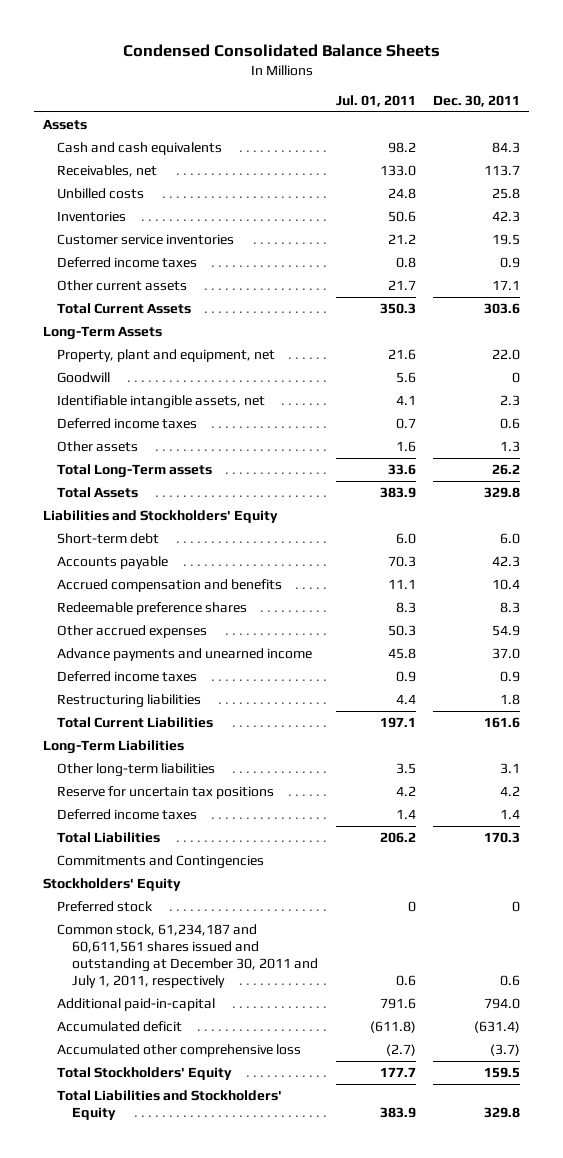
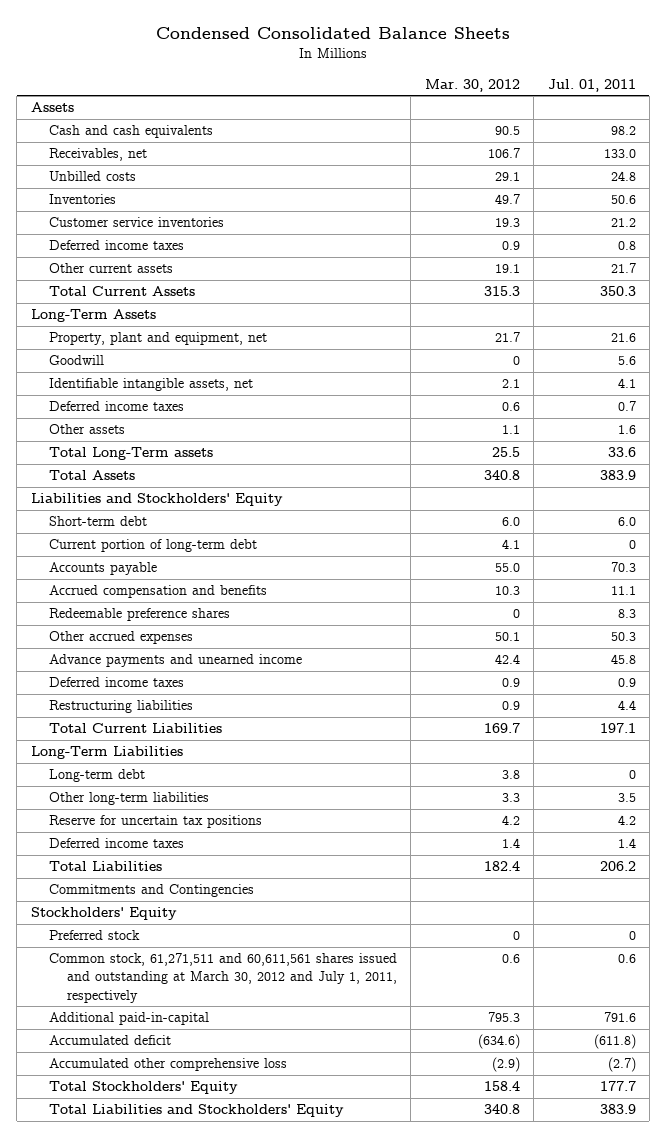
- | Jul. 01, 2011 | Dec. 30, 2011
+ | Mar. 30, 2012 | Jul. 01, 2011
+ Current portion of long-term debt | 4.1 | 0
+ Long-term debt | 3.8 | 0
- Common stock, 61,234,187 and 60,611,561 shares issued and outstanding at December 30, 2011 and July 1, 2011, respectively | 0.6 | 0.6
+ Common stock, 61,271,511 and 60,611,561 shares issued and outstanding at March 30, 2012 and July 1, 2011, respectively | 0.6 | 0.6

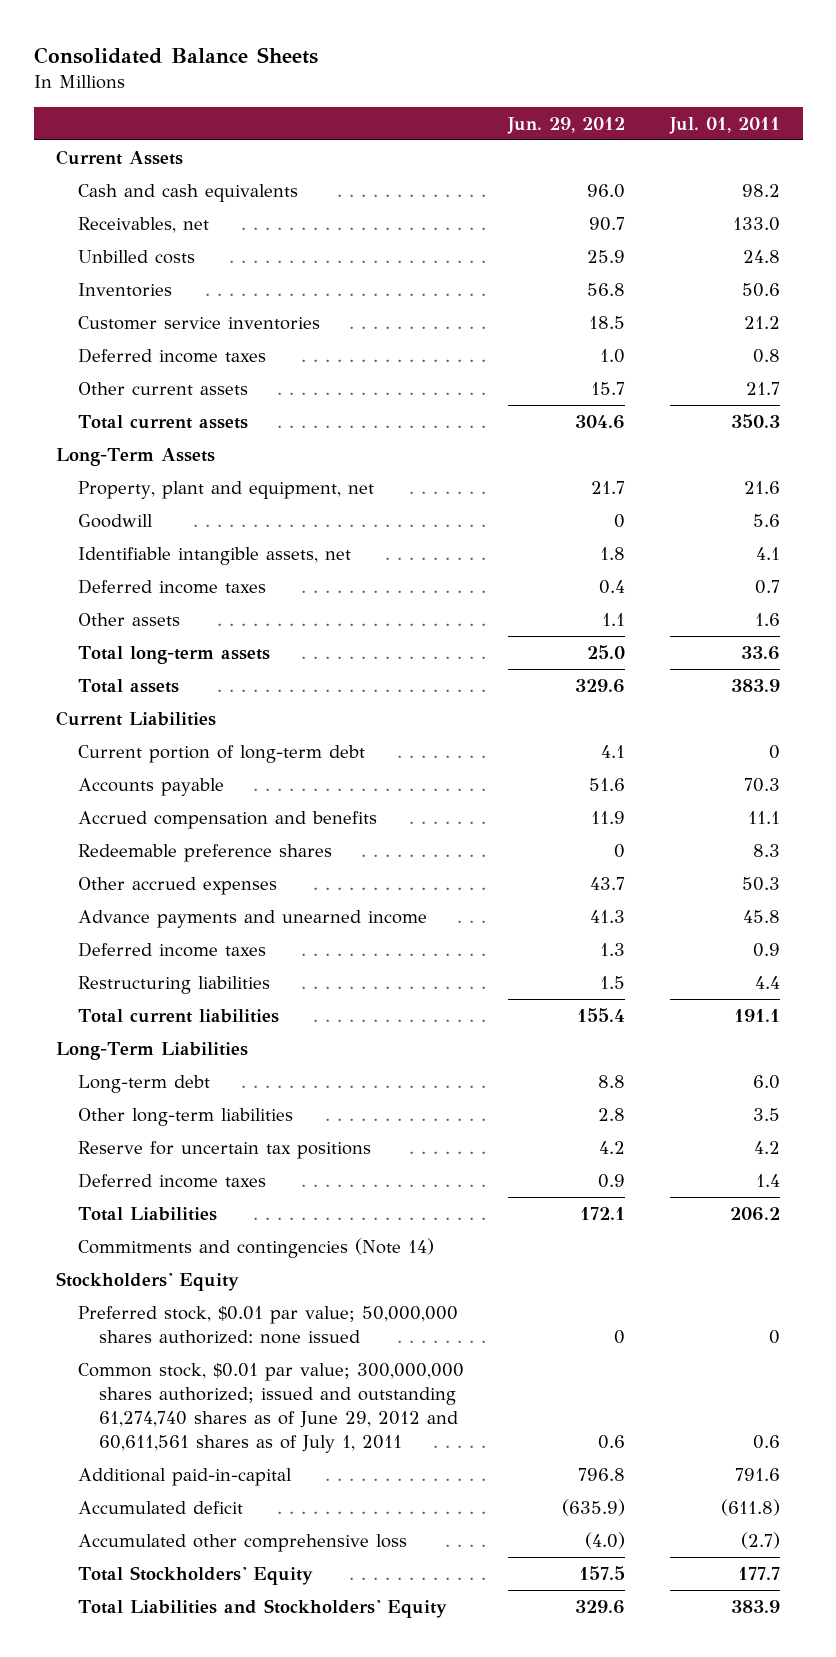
- Condensed Consolidated Balance Sheets
+ Consolidated Balance Sheets
- | Mar. 30, 2012 | Jul. 01, 2011
+ | Jun. 29, 2012 | Jul. 01, 2011
- Assets
+ Current Assets
- Total Current Assets | 315.3 | 350.3
+ Total current assets | 304.6 | 350.3
- Total Long-Term assets | 25.5 | 33.6
- Total Assets | 340.8 | 383.9
- Liabilities and Stockholders' Equity
- Short-term debt | 6.0 | 6.0
+ Total long-term assets | 25.0 | 33.6
+ Total assets | 329.6 | 383.9
+ Current Liabilities
- Total Current Liabilities | 169.7 | 197.1
+ Total current liabilities | 155.4 | 191.1
- Long-term debt | 3.8 | 0
+ Long-term debt | 8.8 | 6.0
- Commitments and Contingencies
+ Commitments and contingencies (Note 14)
- Preferred stock | 0 | 0
- Common stock, 61,271,511 and 60,611,561 shares issued and outstanding at March 30, 2012 and July 1, 2011, respectively | 0.6 | 0.6
+ Preferred stock, $0.01 par value; 50,000,000 shares authorized: none issued | 0 | 0
+ Common stock, $0.01 par value; 300,000,000 shares authorized; issued and outstanding 61,274,740 shares as of June 29, 2012 and 60,611,561 shares as of July 1, 2011 | 0.6 | 0.6

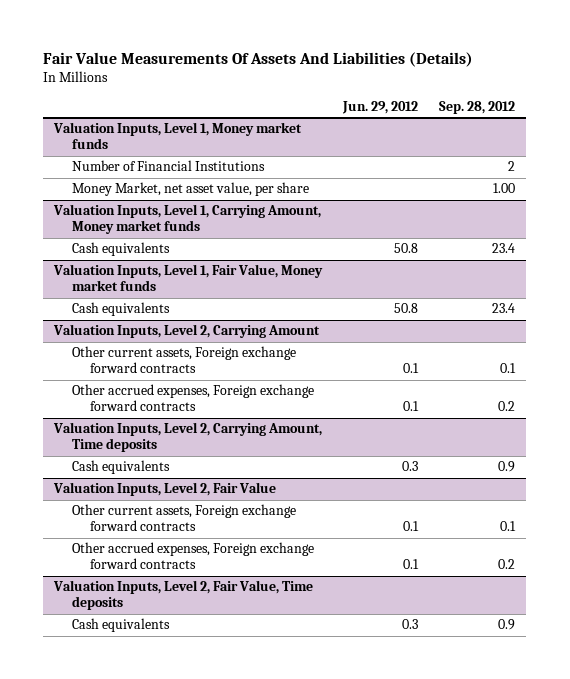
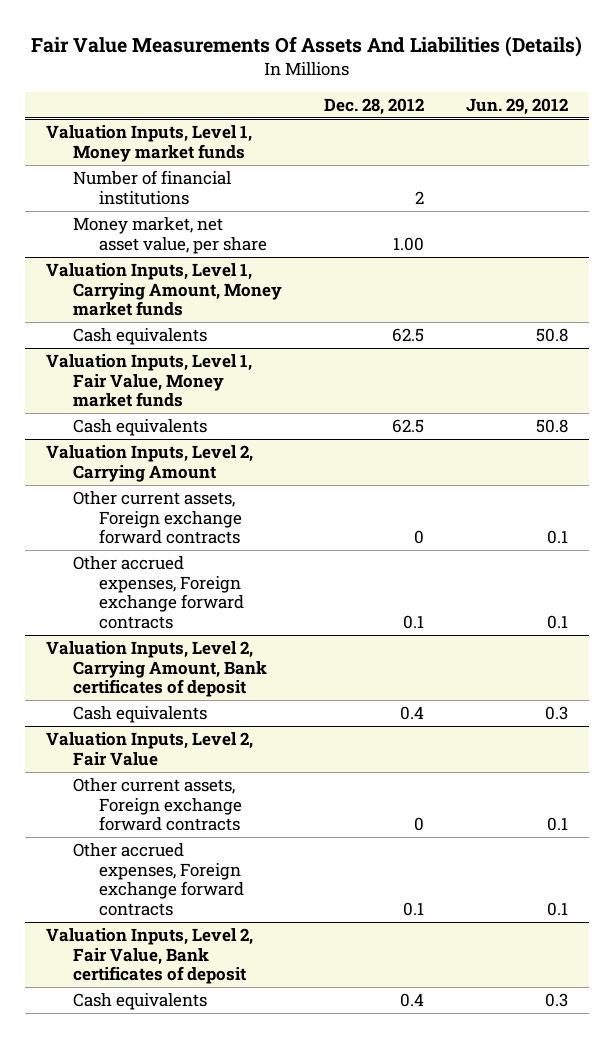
- | Jun. 29, 2012 | Sep. 28, 2012
+ | Dec. 28, 2012 | Jun. 29, 2012
@ Valuation Inputs, Level 1, Money market funds
- Number of Financial Institutions | | 2
- Money Market, net asset value, per share | | 1.00
+ Number of financial institutions | 2 |
+ Money market, net asset value, per share | 1.00 |
- Valuation Inputs, Level 2, Carrying Amount, Time deposits
+ Valuation Inputs, Level 2, Carrying Amount, Bank certificates of deposit
- Valuation Inputs, Level 2, Fair Value, Time deposits
+ Valuation Inputs, Level 2, Fair Value, Bank certificates of deposit

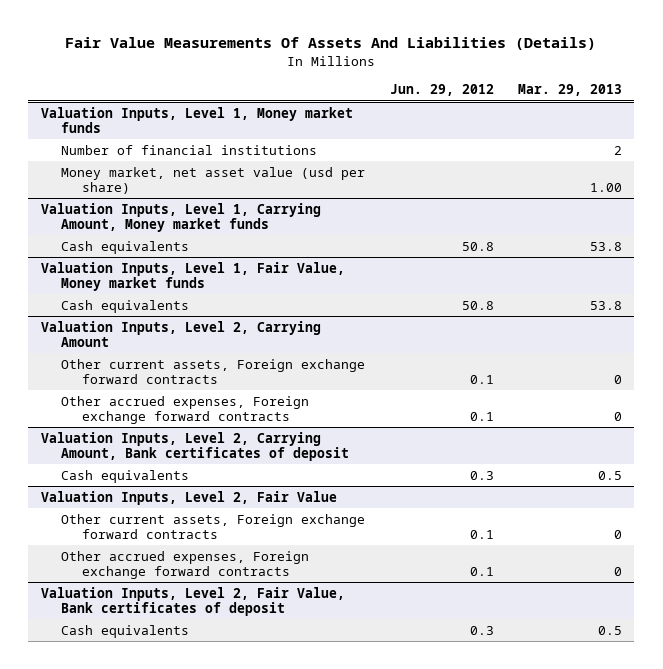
- | Dec. 28, 2012 | Jun. 29, 2012
+ | Jun. 29, 2012 | Mar. 29, 2013
@ Valuation Inputs, Level 1, Money market funds
- Money market, net asset value, per share | 1.00 |
+ Money market, net asset value (usd per share) | | 1.00

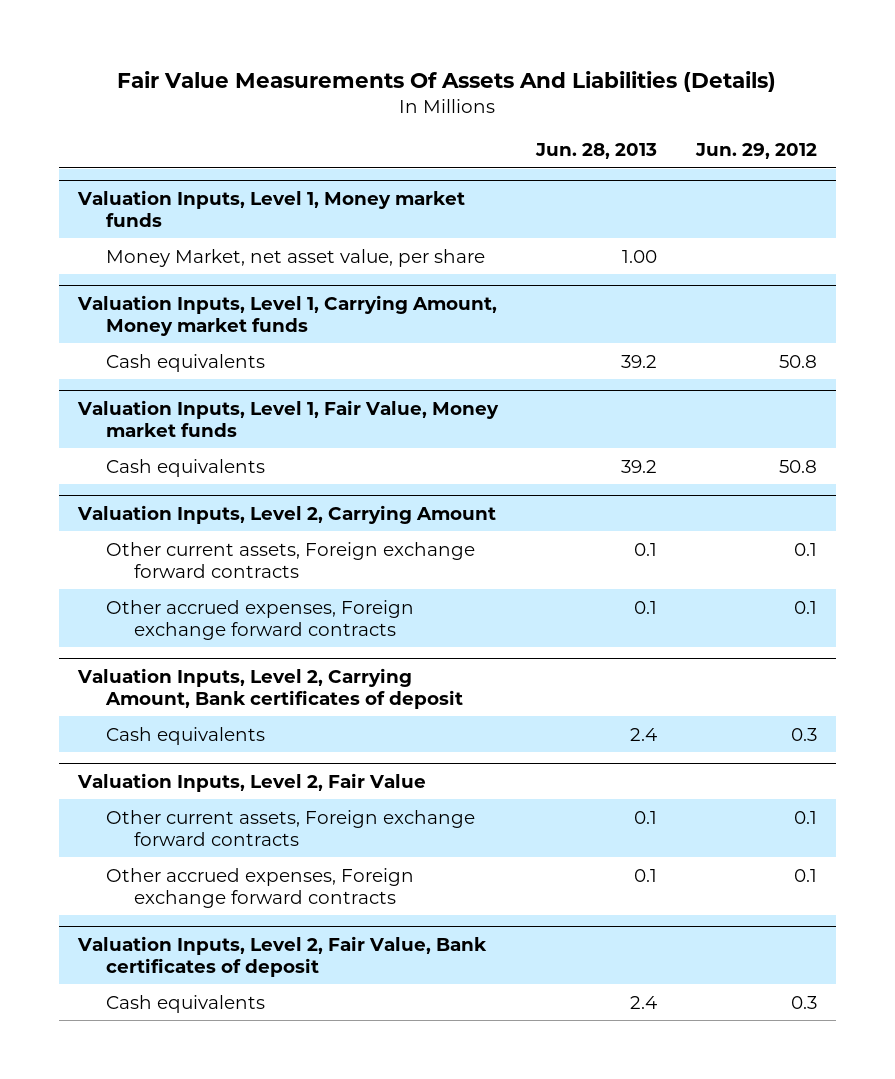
- | Jun. 29, 2012 | Mar. 29, 2013
+ | Jun. 28, 2013 | Jun. 29, 2012
@ Valuation Inputs, Level 1, Money market funds
- Number of financial institutions | | 2
- Money market, net asset value (usd per share) | | 1.00
+ Money Market, net asset value, per share | 1.00 |

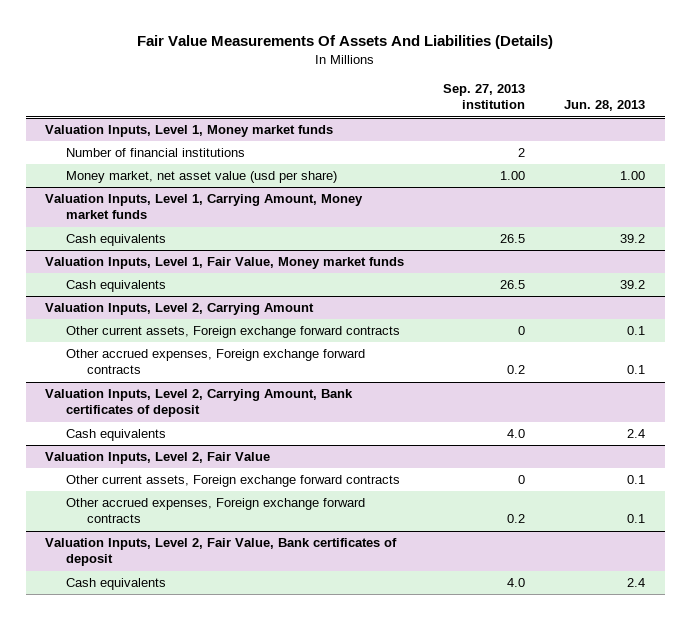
- | Jun. 28, 2013 | Jun. 29, 2012
+ | Sep. 27, 2013 institution | Jun. 28, 2013
@ Valuation Inputs, Level 1, Money market funds
- Money Market, net asset value, per share | 1.00 |
+ Number of financial institutions | 2 |
+ Money market, net asset value (usd per share) | 1.00 | 1.00

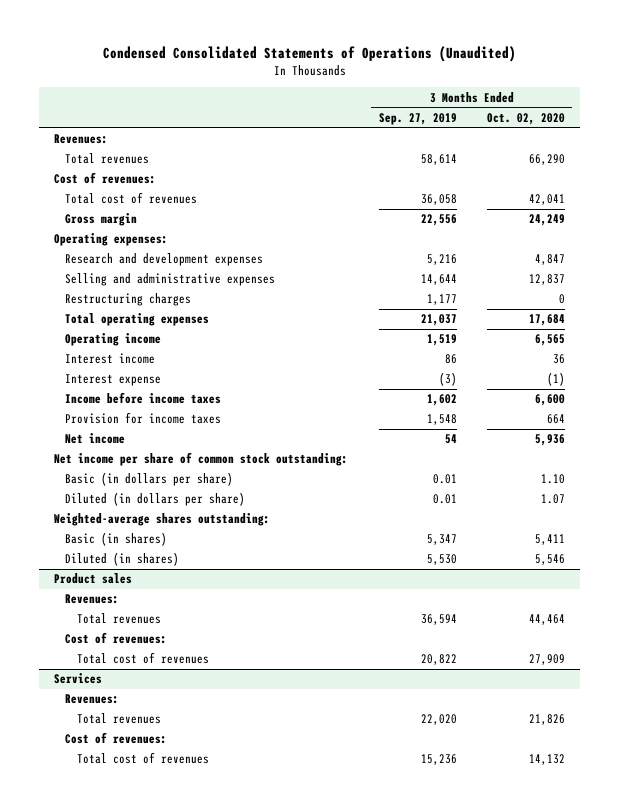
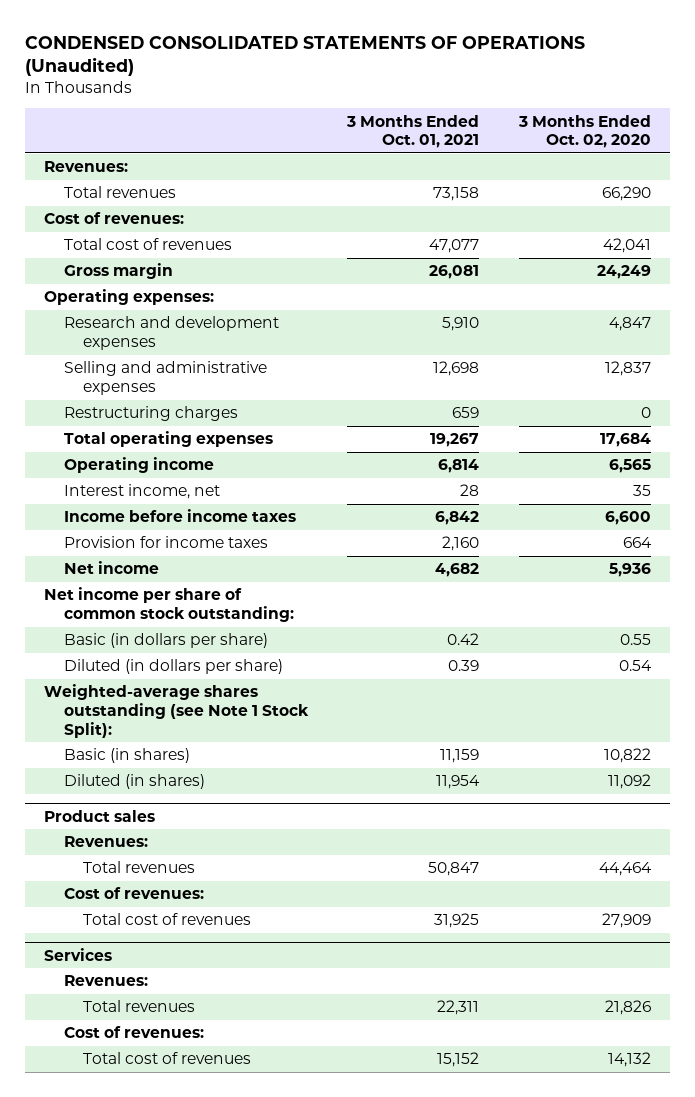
- Condensed Consolidated Statements of Operations (Unaudited)
+ CONDENSED CONSOLIDATED STATEMENTS OF OPERATIONS (Unaudited)
- | 3 Months Ended Sep. 27, 2019 | 3 Months Ended Oct. 02, 2020
+ | 3 Months Ended Oct. 01, 2021 | 3 Months Ended Oct. 02, 2020
- Interest income | 86 | 36
- Interest expense | (3) | (1)
+ Interest income, net | 28 | 35
- Basic (in dollars per share) | 0.01 | 1.10
- Diluted (in dollars per share) | 0.01 | 1.07
- Weighted-average shares outstanding:
- Basic (in shares) | 5,347 | 5,411
- Diluted (in shares) | 5,530 | 5,546
+ Basic (in dollars per share) | 0.42 | 0.55
+ Diluted (in dollars per share) | 0.39 | 0.54
+ Weighted-average shares outstanding (see Note 1 Stock Split):
+ Basic (in shares) | 11,159 | 10,822
+ Diluted (in shares) | 11,954 | 11,092

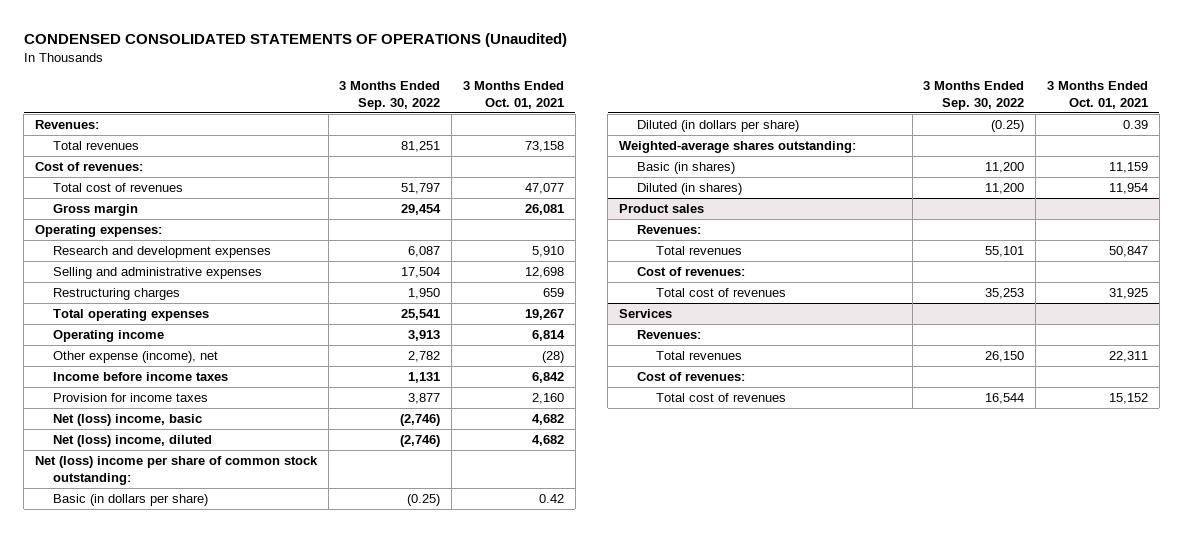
- | 3 Months Ended Oct. 01, 2021 | 3 Months Ended Oct. 02, 2020
+ | 3 Months Ended Sep. 30, 2022 | 3 Months Ended Oct. 01, 2021
- Interest income, net | 28 | 35
+ Other expense (income), net | 2,782 | (28)
- Net income | 4,682 | 5,936
- Net income per share of common stock outstanding:
+ Net (loss) income, basic | (2,746) | 4,682
+ Net (loss) income, diluted | (2,746) | 4,682
+ Net (loss) income per share of common stock outstanding:
- Weighted-average shares outstanding (see Note 1 Stock Split):
+ Weighted-average shares outstanding:

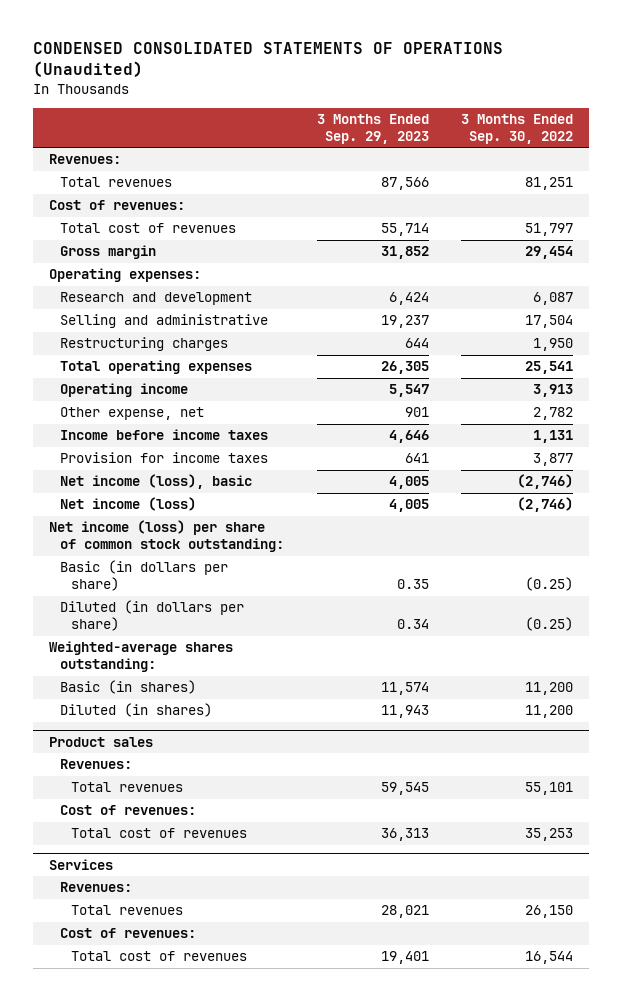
- | 3 Months Ended Sep. 30, 2022 | 3 Months Ended Oct. 01, 2021
+ | 3 Months Ended Sep. 29, 2023 | 3 Months Ended Sep. 30, 2022
- Research and development expenses | 6,087 | 5,910
- Selling and administrative expenses | 17,504 | 12,698
+ Research and development | 6,424 | 6,087
+ Selling and administrative | 19,237 | 17,504
- Other expense (income), net | 2,782 | (28)
+ Other expense, net | 901 | 2,782
- Net (loss) income, basic | (2,746) | 4,682
- Net (loss) income, diluted | (2,746) | 4,682
- Net (loss) income per share of common stock outstanding:
+ Net income (loss), basic | 4,005 | (2,746)
+ Net income (loss) | 4,005 | (2,746)
+ Net income (loss) per share of common stock outstanding:

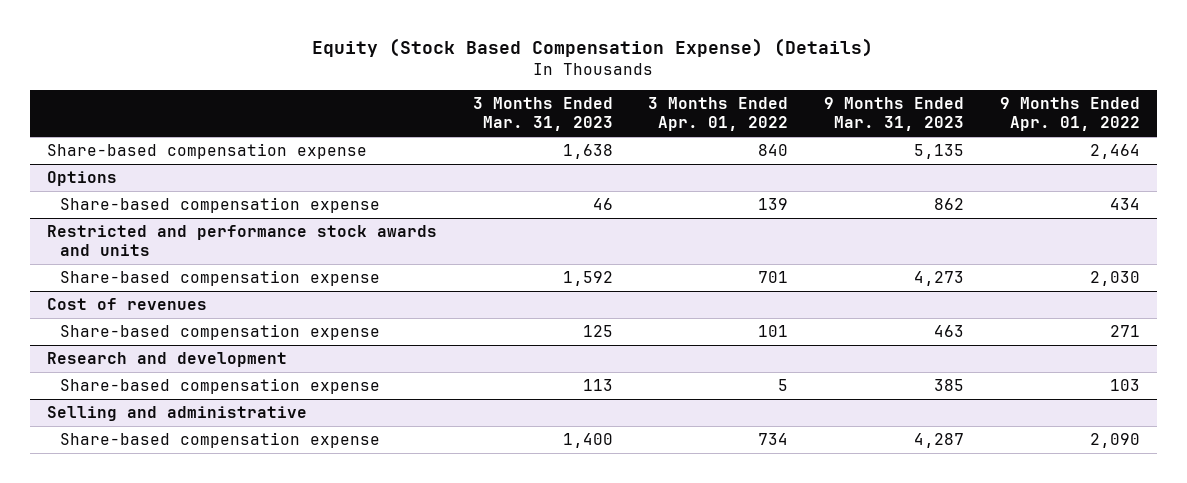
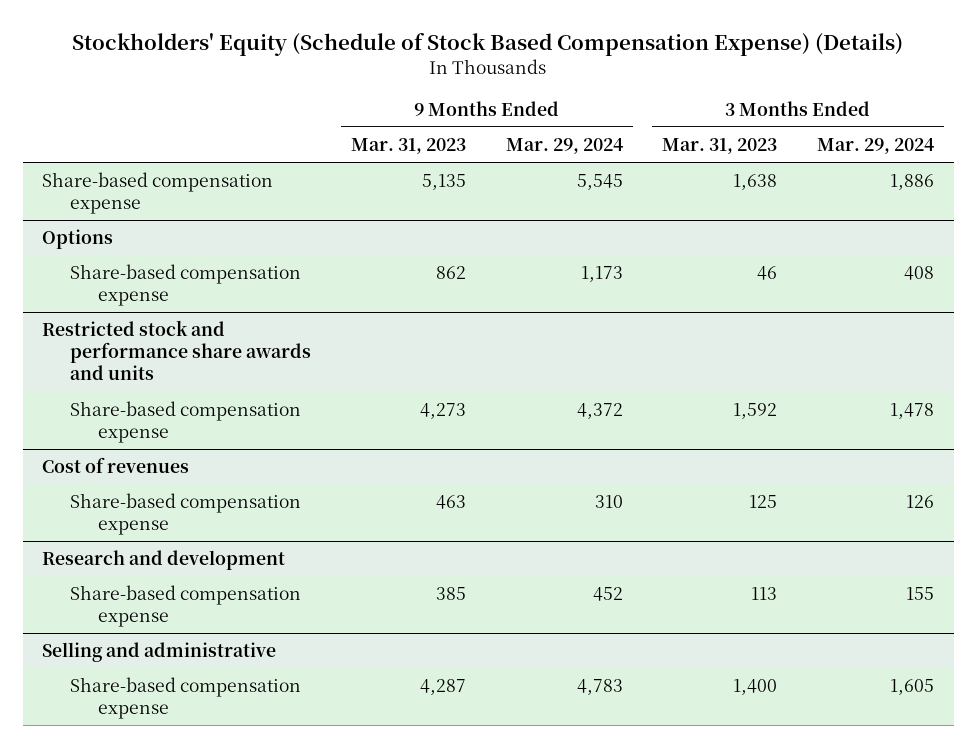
- Equity (Stock Based Compensation Expense) (Details)
+ Stockholders' Equity (Schedule of Stock Based Compensation Expense) (Details)
- | 3 Months Ended Mar. 31, 2023 | 3 Months Ended Apr. 01, 2022 | 9 Months Ended Mar. 31, 2023 | 9 Months Ended Apr. 01, 2022
+ | 9 Months Ended Mar. 31, 2023 | 9 Months Ended Mar. 29, 2024 | 3 Months Ended Mar. 31, 2023 | 3 Months Ended Mar. 29, 2024
- Restricted and performance stock awards and units
+ Restricted stock and performance share awards and units

